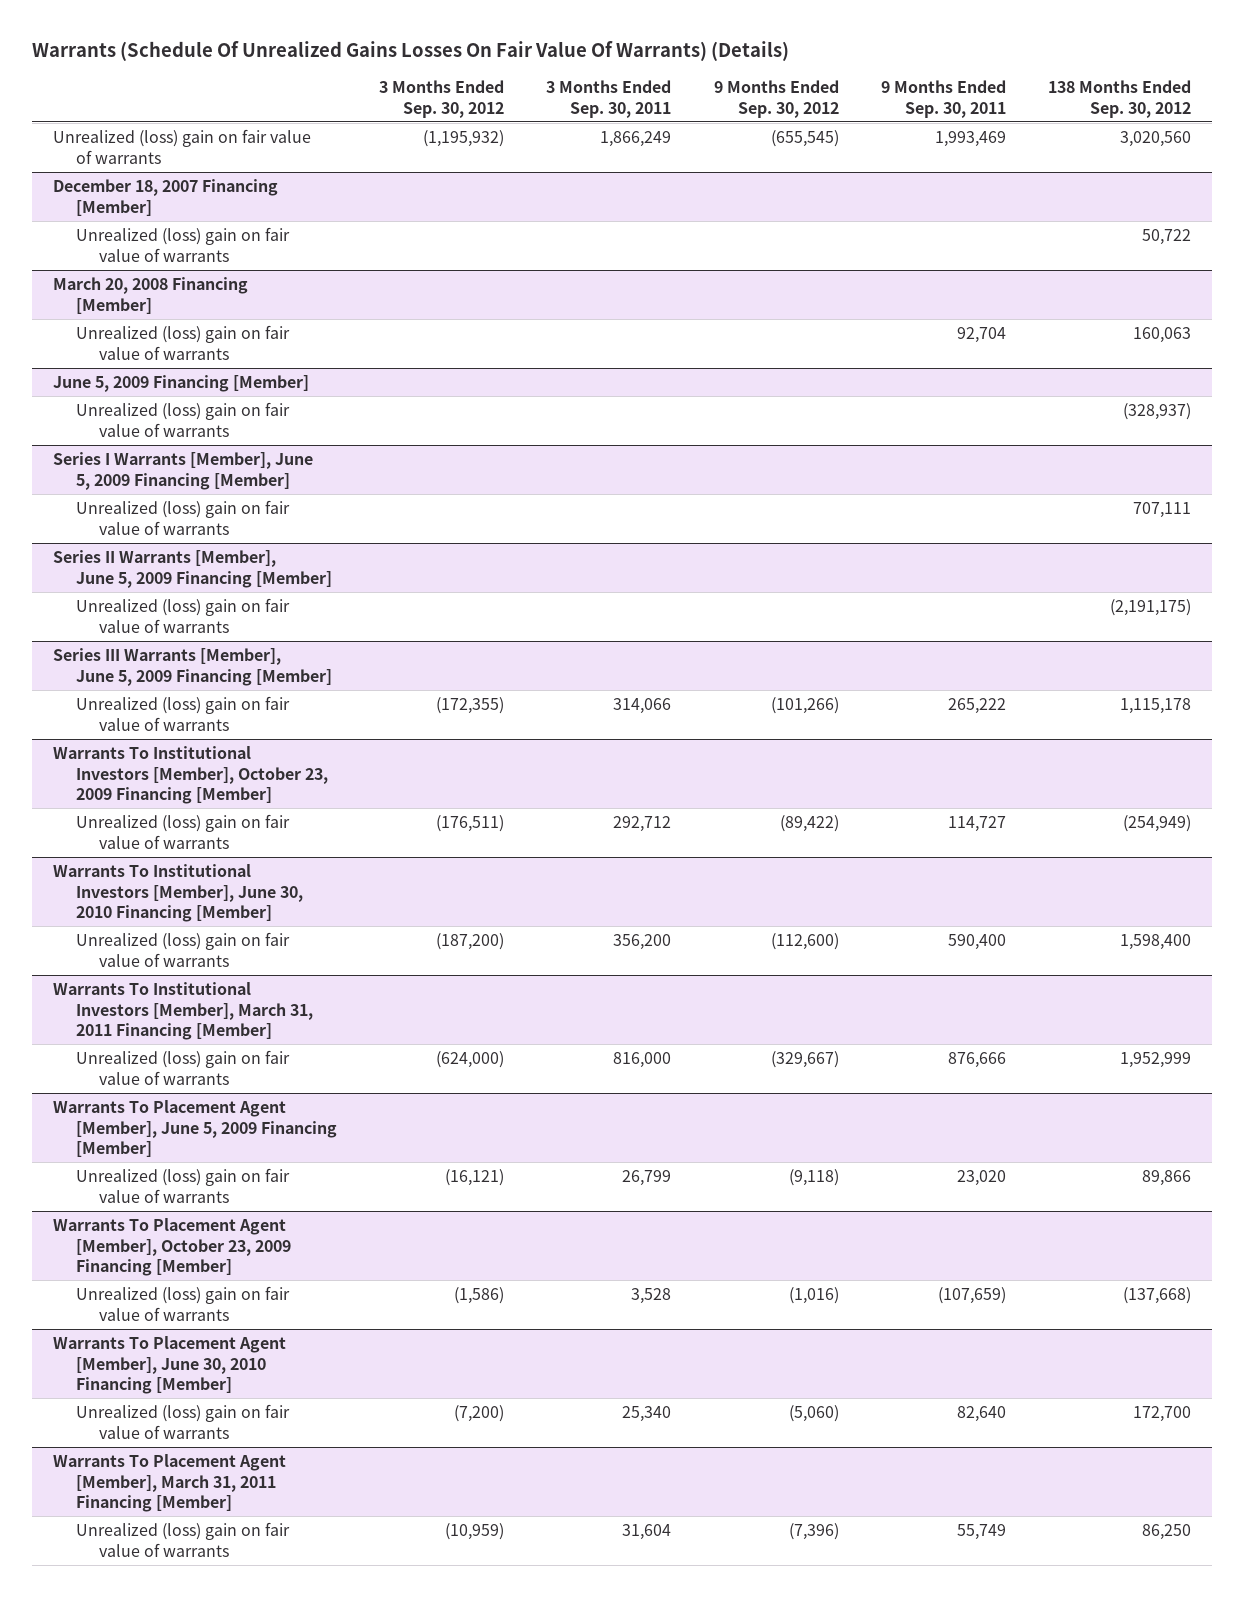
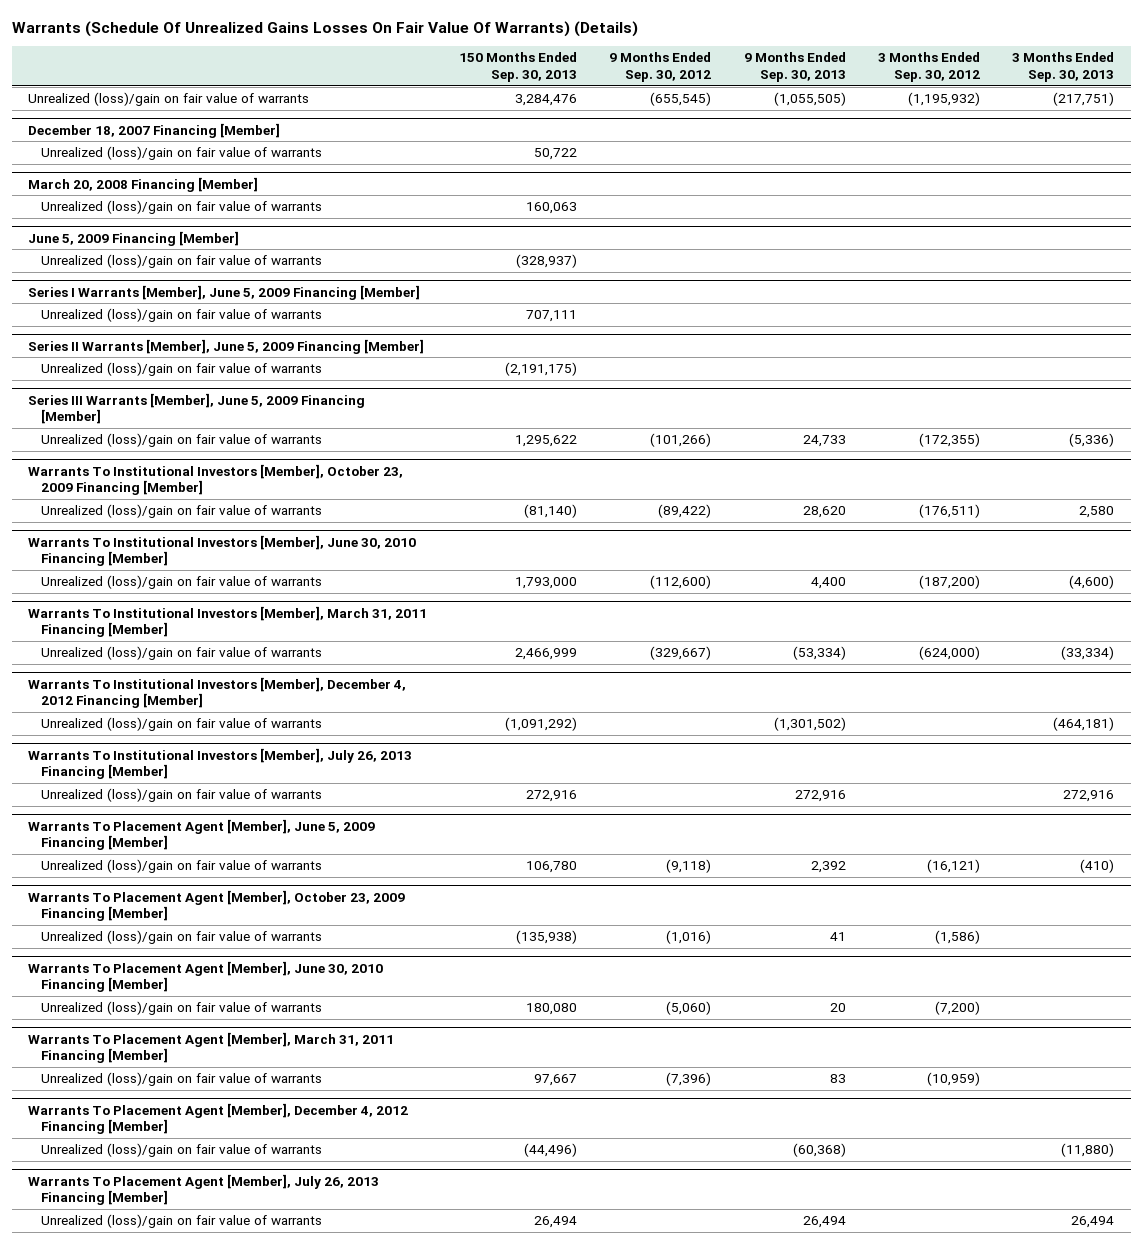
- | 3 Months Ended Sep. 30, 2012 | 3 Months Ended Sep. 30, 2011 | 9 Months Ended Sep. 30, 2012 | 9 Months Ended Sep. 30, 2011 | 138 Months Ended Sep. 30, 2012
+ | 150 Months Ended Sep. 30, 2013 | 9 Months Ended Sep. 30, 2012 | 9 Months Ended Sep. 30, 2013 | 3 Months Ended Sep. 30, 2012 | 3 Months Ended Sep. 30, 2013
- Unrealized (loss) gain on fair value of warrants | (1,195,932) | 1,866,249 | (655,545) | 1,993,469 | 3,020,560
+ Unrealized (loss)/gain on fair value of warrants | 3,284,476 | (655,545) | (1,055,505) | (1,195,932) | (217,751)
@ December 18, 2007 Financing [Member]
- Unrealized (loss) gain on fair value of warrants | | | | | 50,722
+ Unrealized (loss)/gain on fair value of warrants | 50,722 | | | |
@ March 20, 2008 Financing [Member]
- Unrealized (loss) gain on fair value of warrants | | | | 92,704 | 160,063
+ Unrealized (loss)/gain on fair value of warrants | 160,063 | | | |
@ June 5, 2009 Financing [Member]
- Unrealized (loss) gain on fair value of warrants | | | | | (328,937)
+ Unrealized (loss)/gain on fair value of warrants | (328,937) | | | |
@ Series I Warrants [Member], June 5, 2009 Financing [Member]
- Unrealized (loss) gain on fair value of warrants | | | | | 707,111
+ Unrealized (loss)/gain on fair value of warrants | 707,111 | | | |
@ Series II Warrants [Member], June 5, 2009 Financing [Member]
- Unrealized (loss) gain on fair value of warrants | | | | | (2,191,175)
+ Unrealized (loss)/gain on fair value of warrants | (2,191,175) | | | |
@ Series III Warrants [Member], June 5, 2009 Financing [Member]
- Unrealized (loss) gain on fair value of warrants | (172,355) | 314,066 | (101,266) | 265,222 | 1,115,178
+ Unrealized (loss)/gain on fair value of warrants | 1,295,622 | (101,266) | 24,733 | (172,355) | (5,336)
@ Warrants To Institutional Investors [Member], October 23, 2009 Financing [Member]
- Unrealized (loss) gain on fair value of warrants | (176,511) | 292,712 | (89,422) | 114,727 | (254,949)
+ Unrealized (loss)/gain on fair value of warrants | (81,140) | (89,422) | 28,620 | (176,511) | 2,580
@ Warrants To Institutional Investors [Member], June 30, 2010 Financing [Member]
- Unrealized (loss) gain on fair value of warrants | (187,200) | 356,200 | (112,600) | 590,400 | 1,598,400
+ Unrealized (loss)/gain on fair value of warrants | 1,793,000 | (112,600) | 4,400 | (187,200) | (4,600)
@ Warrants To Institutional Investors [Member], March 31, 2011 Financing [Member]
- Unrealized (loss) gain on fair value of warrants | (624,000) | 816,000 | (329,667) | 876,666 | 1,952,999
+ Unrealized (loss)/gain on fair value of warrants | 2,466,999 | (329,667) | (53,334) | (624,000) | (33,334)
+ Warrants To Institutional Investors [Member], December 4, 2012 Financing [Member]
+ Unrealized (loss)/gain on fair value of warrants | (1,091,292) | | (1,301,502) | | (464,181)
+ Warrants To Institutional Investors [Member], July 26, 2013 Financing [Member]
+ Unrealized (loss)/gain on fair value of warrants | 272,916 | | 272,916 | | 272,916
@ Warrants To Placement Agent [Member], June 5, 2009 Financing [Member]
- Unrealized (loss) gain on fair value of warrants | (16,121) | 26,799 | (9,118) | 23,020 | 89,866
+ Unrealized (loss)/gain on fair value of warrants | 106,780 | (9,118) | 2,392 | (16,121) | (410)
@ Warrants To Placement Agent [Member], October 23, 2009 Financing [Member]
- Unrealized (loss) gain on fair value of warrants | (1,586) | 3,528 | (1,016) | (107,659) | (137,668)
+ Unrealized (loss)/gain on fair value of warrants | (135,938) | (1,016) | 41 | (1,586) |
@ Warrants To Placement Agent [Member], June 30, 2010 Financing [Member]
- Unrealized (loss) gain on fair value of warrants | (7,200) | 25,340 | (5,060) | 82,640 | 172,700
+ Unrealized (loss)/gain on fair value of warrants | 180,080 | (5,060) | 20 | (7,200) |
@ Warrants To Placement Agent [Member], March 31, 2011 Financing [Member]
- Unrealized (loss) gain on fair value of warrants | (10,959) | 31,604 | (7,396) | 55,749 | 86,250
+ Unrealized (loss)/gain on fair value of warrants | 97,667 | (7,396) | 83 | (10,959) |
+ Warrants To Placement Agent [Member], December 4, 2012 Financing [Member]
+ Unrealized (loss)/gain on fair value of warrants | (44,496) | | (60,368) | | (11,880)
+ Warrants To Placement Agent [Member], July 26, 2013 Financing [Member]
+ Unrealized (loss)/gain on fair value of warrants | 26,494 | | 26,494 | | 26,494

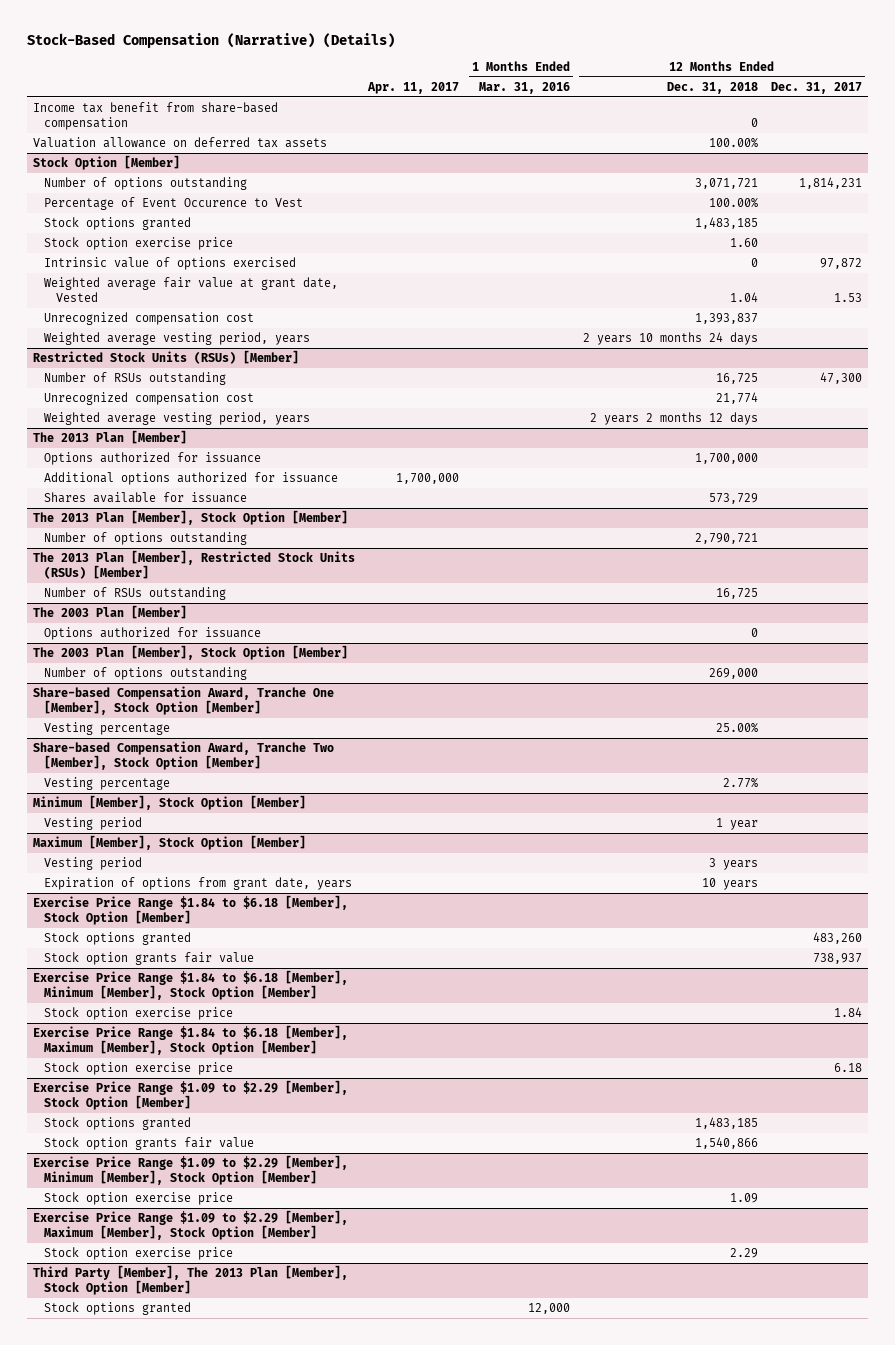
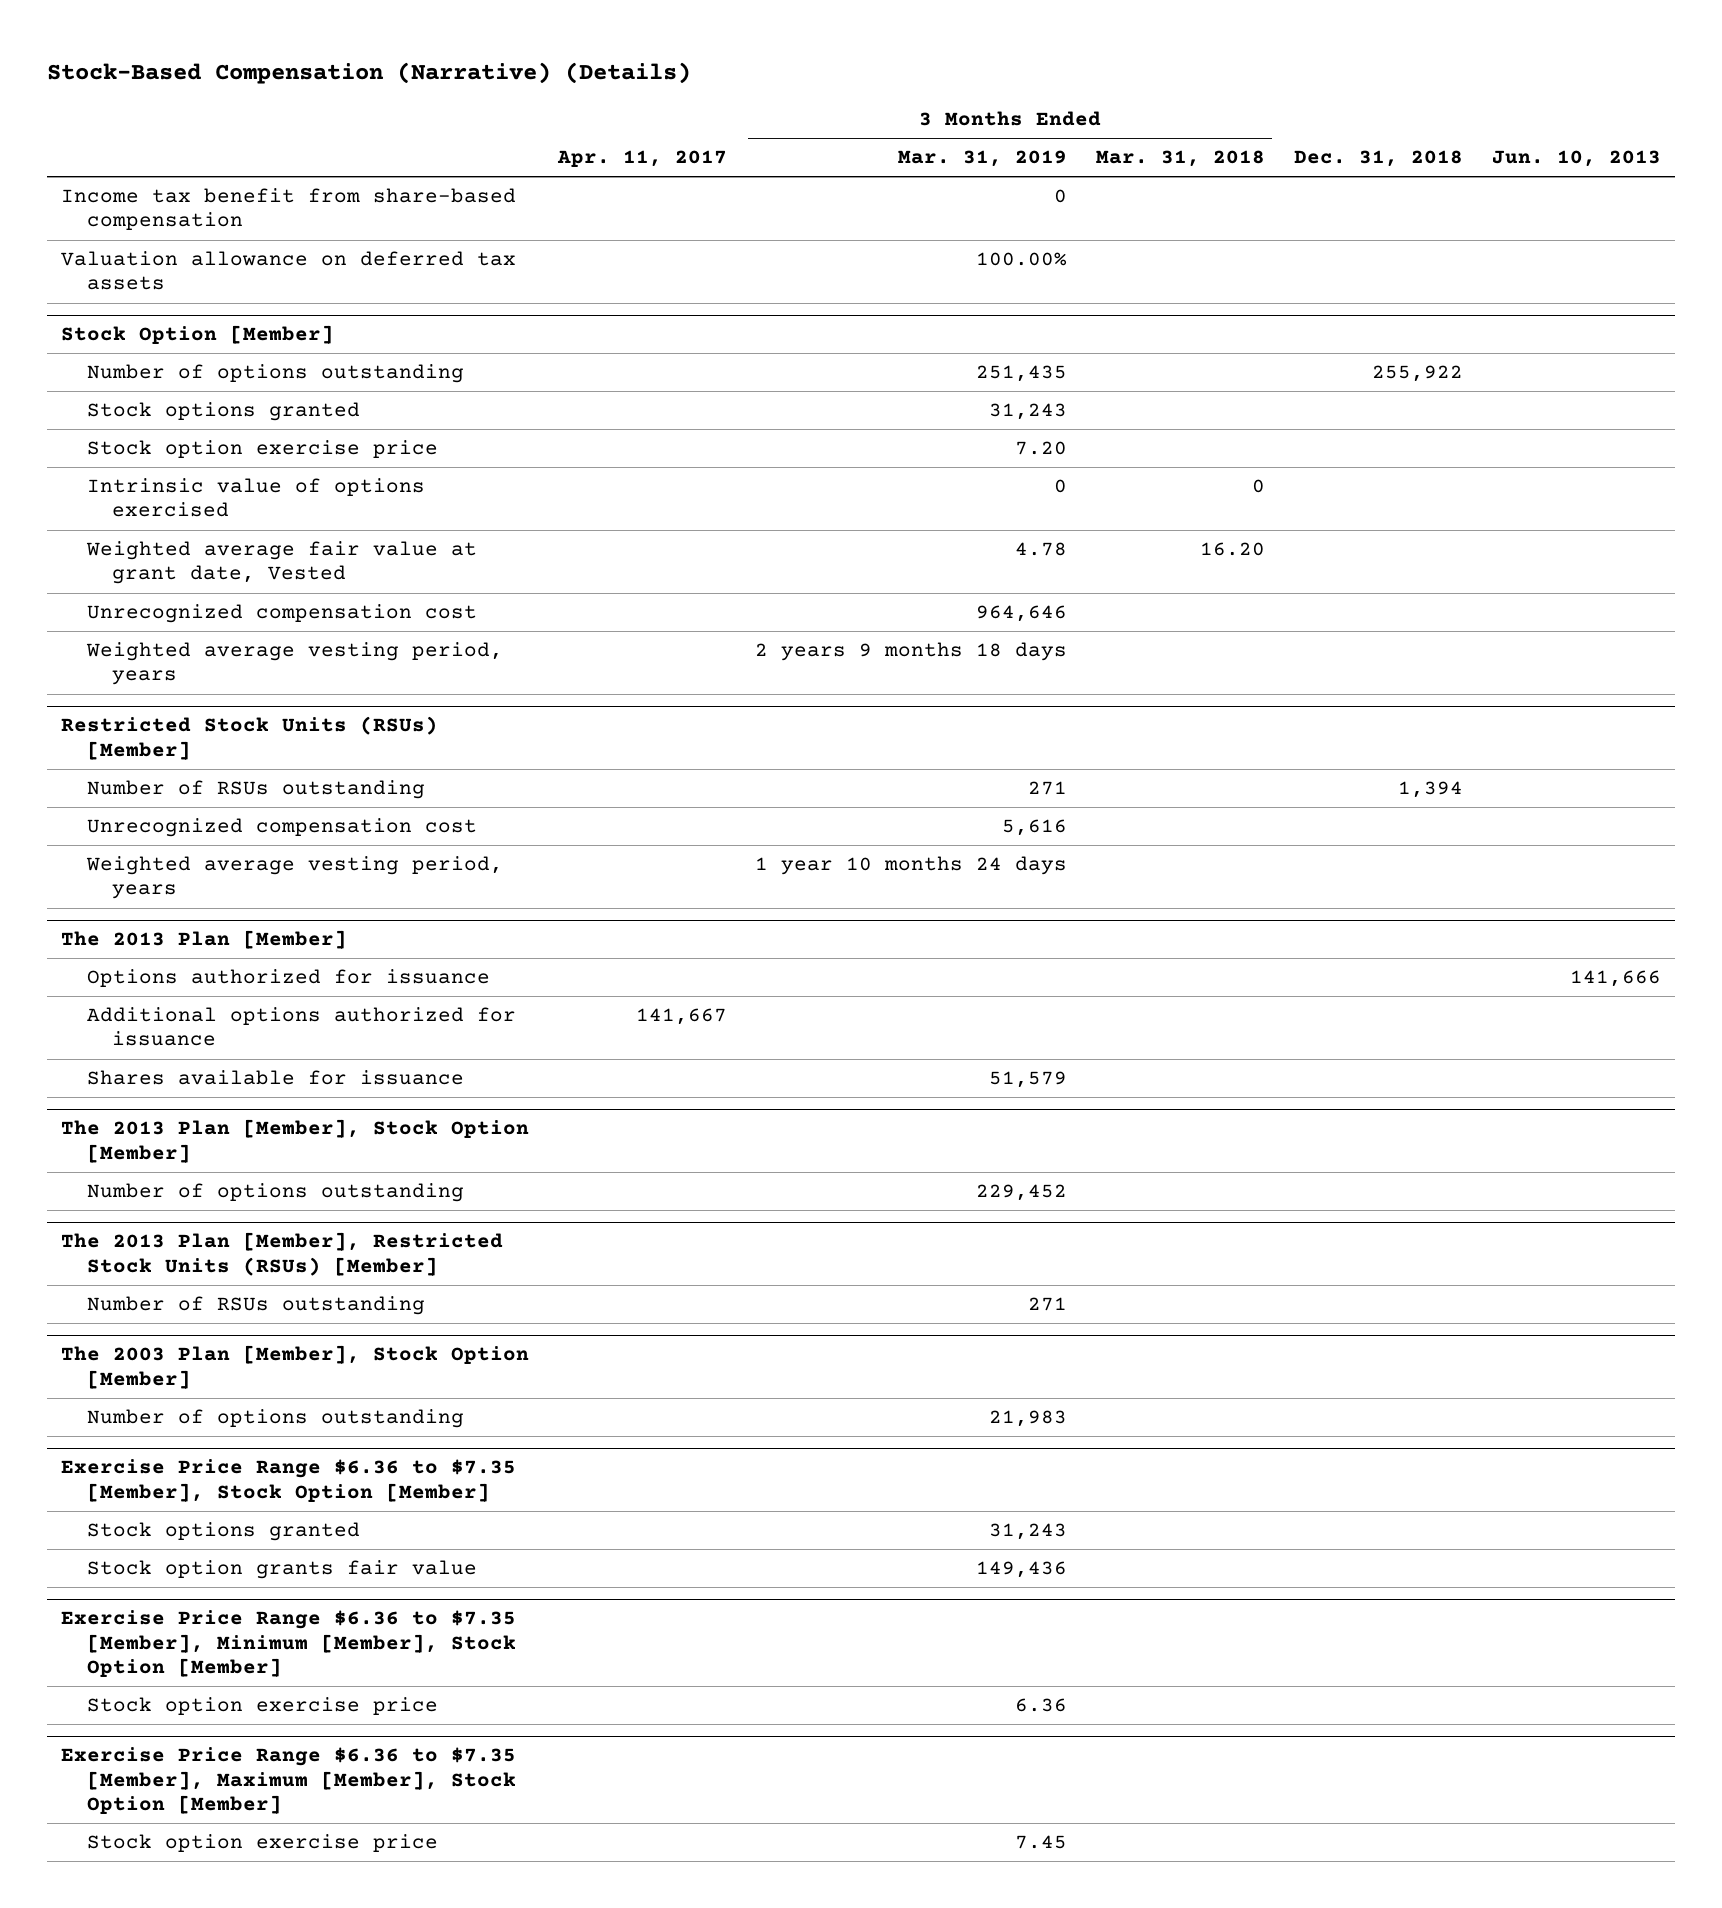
- | Apr. 11, 2017 | 1 Months Ended Mar. 31, 2016 | 12 Months Ended Dec. 31, 2018 | 12 Months Ended Dec. 31, 2017
+ | Apr. 11, 2017 | 3 Months Ended Mar. 31, 2019 | 3 Months Ended Mar. 31, 2018 | Dec. 31, 2018 | Jun. 10, 2013
@ Stock Option [Member]
- Percentage of Event Occurence to Vest | | | 100.00% |
@ The 2013 Plan [Member]
- Additional options authorized for issuance | 1,700,000 | | |
+ Additional options authorized for issuance | 141,667 | | | |
- The 2003 Plan [Member]
- Options authorized for issuance | | | 0 |
- Share-based Compensation Award, Tranche One [Member], Stock Option [Member]
- Vesting percentage | | | 25.00% |
- Share-based Compensation Award, Tranche Two [Member], Stock Option [Member]
- Vesting percentage | | | 2.77% |
- Minimum [Member], Stock Option [Member]
- Vesting period | | | 1 year |
- Maximum [Member], Stock Option [Member]
- Vesting period | | | 3 years |
- Expiration of options from grant date, years | | | 10 years |
- Exercise Price Range $1.84 to $6.18 [Member], Stock Option [Member]
+ Exercise Price Range $6.36 to $7.35 [Member], Stock Option [Member]
- Exercise Price Range $1.84 to $6.18 [Member], Minimum [Member], Stock Option [Member]
+ Exercise Price Range $6.36 to $7.35 [Member], Minimum [Member], Stock Option [Member]
- Exercise Price Range $1.84 to $6.18 [Member], Maximum [Member], Stock Option [Member]
+ Exercise Price Range $6.36 to $7.35 [Member], Maximum [Member], Stock Option [Member]
- Exercise Price Range $1.09 to $2.29 [Member], Stock Option [Member]
- Stock options granted | | | 1,483,185 |
- Stock option grants fair value | | | 1,540,866 |
- Exercise Price Range $1.09 to $2.29 [Member], Minimum [Member], Stock Option [Member]
- Stock option exercise price | | | 1.09 |
- Exercise Price Range $1.09 to $2.29 [Member], Maximum [Member], Stock Option [Member]
- Stock option exercise price | | | 2.29 |
- Third Party [Member], The 2013 Plan [Member], Stock Option [Member]
- Stock options granted | | 12,000 | |

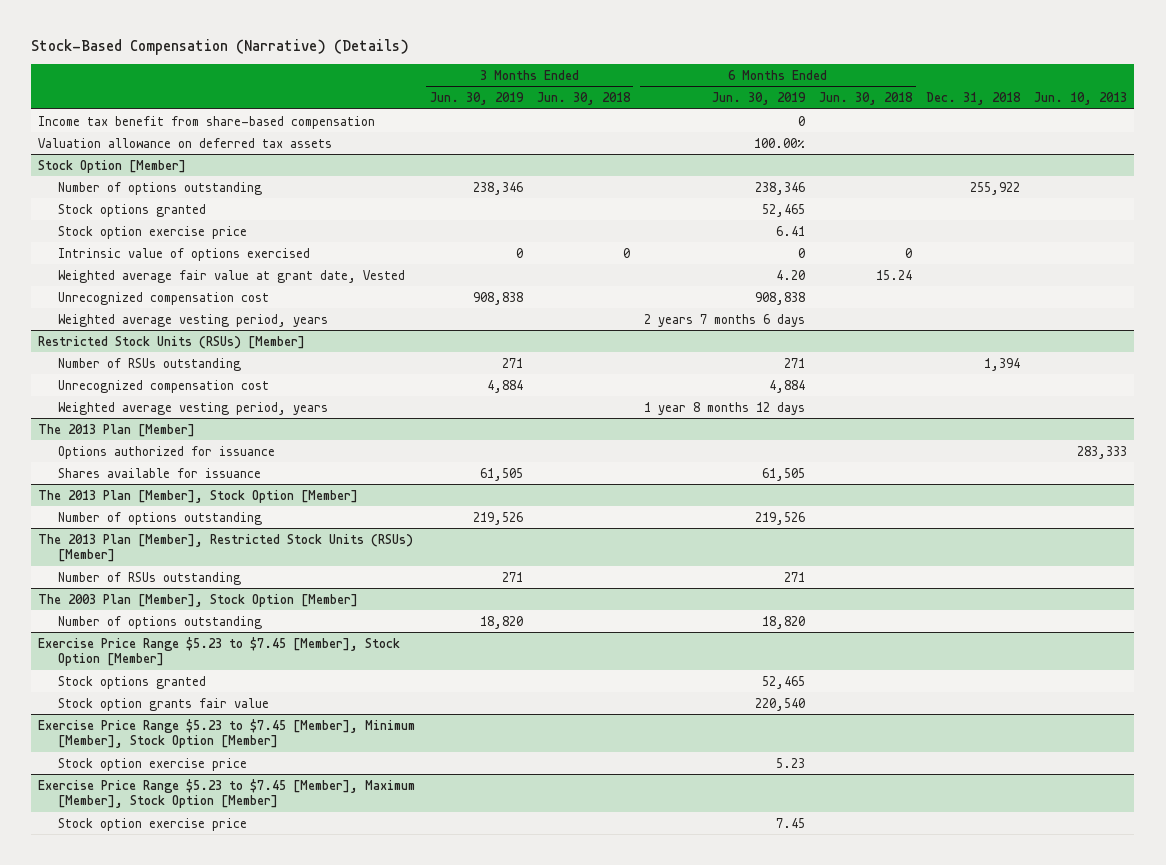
- | Apr. 11, 2017 | 3 Months Ended Mar. 31, 2019 | 3 Months Ended Mar. 31, 2018 | Dec. 31, 2018 | Jun. 10, 2013
+ | 3 Months Ended Jun. 30, 2019 | 3 Months Ended Jun. 30, 2018 | 6 Months Ended Jun. 30, 2019 | 6 Months Ended Jun. 30, 2018 | Dec. 31, 2018 | Jun. 10, 2013
@ The 2013 Plan [Member]
- Options authorized for issuance | | | | | 141,666
- Additional options authorized for issuance | 141,667 | | | |
+ Options authorized for issuance | | | | | | 283,333
- Exercise Price Range $6.36 to $7.35 [Member], Stock Option [Member]
+ Exercise Price Range $5.23 to $7.45 [Member], Stock Option [Member]
- Exercise Price Range $6.36 to $7.35 [Member], Minimum [Member], Stock Option [Member]
+ Exercise Price Range $5.23 to $7.45 [Member], Minimum [Member], Stock Option [Member]
- Exercise Price Range $6.36 to $7.35 [Member], Maximum [Member], Stock Option [Member]
+ Exercise Price Range $5.23 to $7.45 [Member], Maximum [Member], Stock Option [Member]

